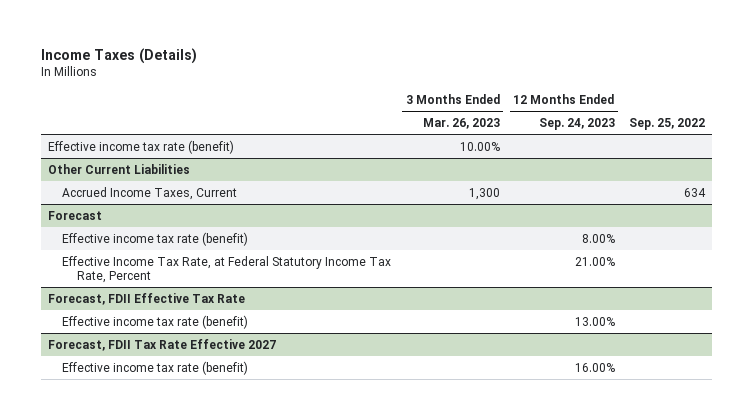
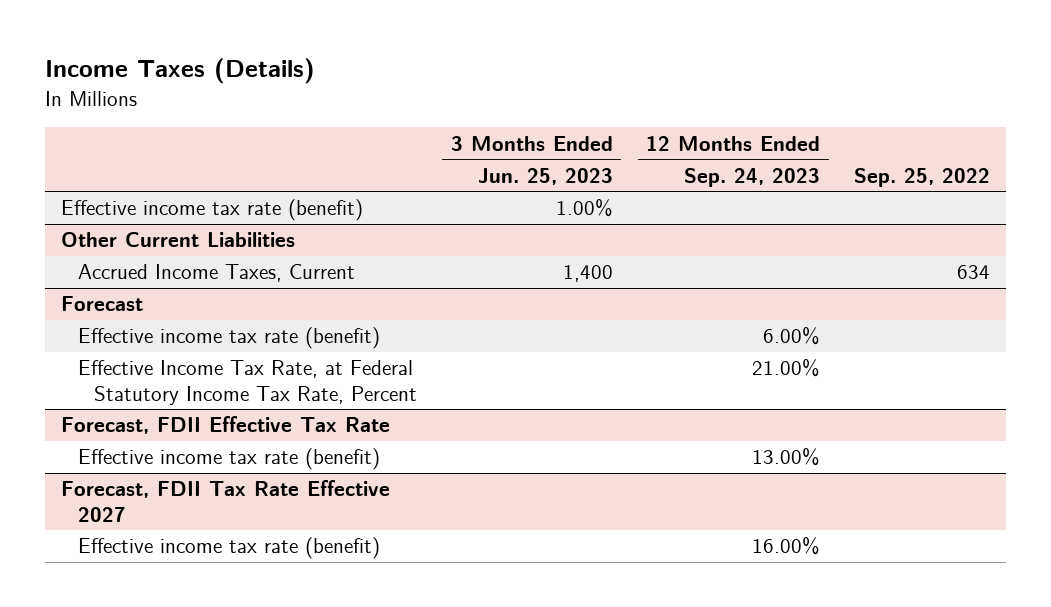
- | 3 Months Ended Mar. 26, 2023 | 12 Months Ended Sep. 24, 2023 | Sep. 25, 2022
+ | 3 Months Ended Jun. 25, 2023 | 12 Months Ended Sep. 24, 2023 | Sep. 25, 2022
@ Forecast
- Effective income tax rate (benefit) | | 8.00% |
+ Effective income tax rate (benefit) | | 6.00% |

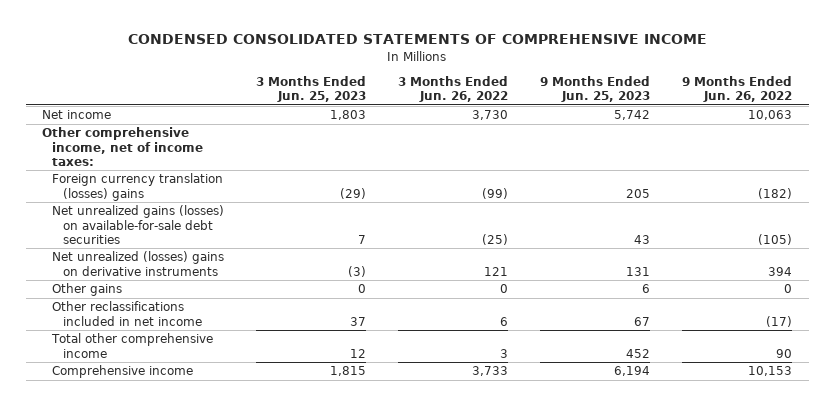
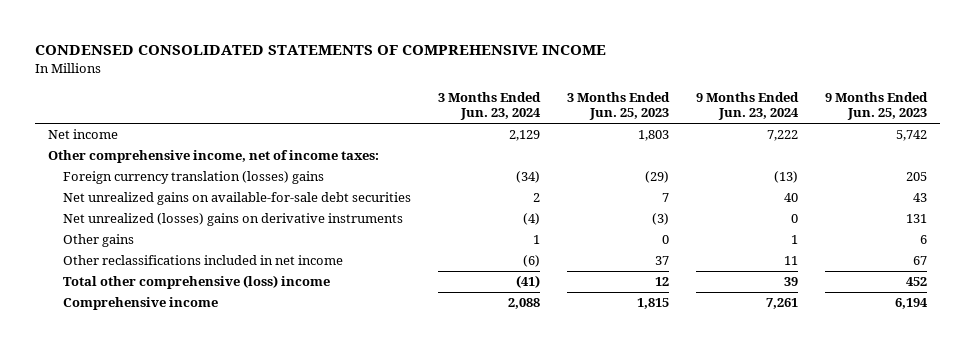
- | 3 Months Ended Jun. 25, 2023 | 3 Months Ended Jun. 26, 2022 | 9 Months Ended Jun. 25, 2023 | 9 Months Ended Jun. 26, 2022
+ | 3 Months Ended Jun. 23, 2024 | 3 Months Ended Jun. 25, 2023 | 9 Months Ended Jun. 23, 2024 | 9 Months Ended Jun. 25, 2023
- Net unrealized gains (losses) on available-for-sale debt securities | 7 | (25) | 43 | (105)
+ Net unrealized gains on available-for-sale debt securities | 2 | 7 | 40 | 43
- Total other comprehensive income | 12 | 3 | 452 | 90
+ Total other comprehensive (loss) income | (41) | 12 | 39 | 452

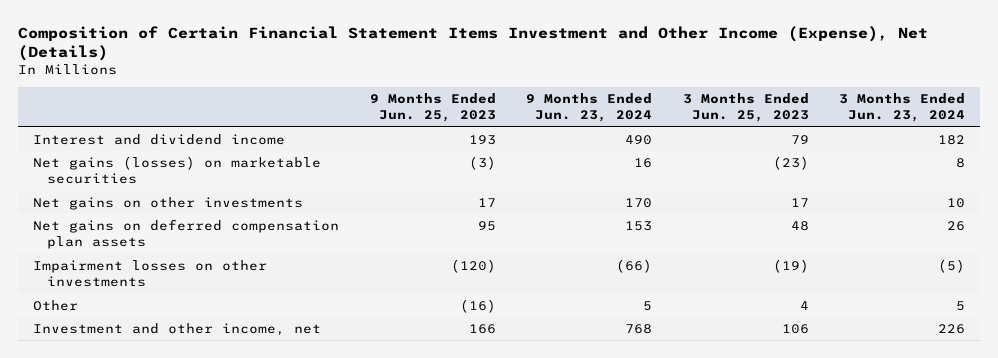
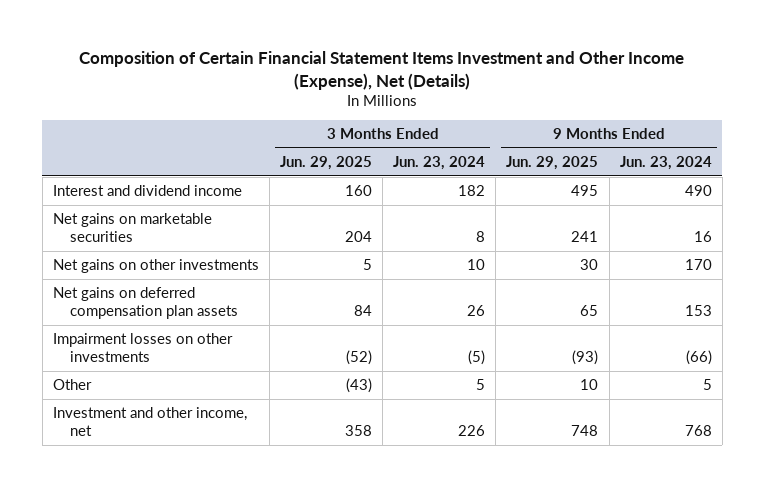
- | 9 Months Ended Jun. 25, 2023 | 9 Months Ended Jun. 23, 2024 | 3 Months Ended Jun. 25, 2023 | 3 Months Ended Jun. 23, 2024
+ | 3 Months Ended Jun. 29, 2025 | 3 Months Ended Jun. 23, 2024 | 9 Months Ended Jun. 29, 2025 | 9 Months Ended Jun. 23, 2024
- Net gains (losses) on marketable securities | (3) | 16 | (23) | 8
+ Net gains on marketable securities | 204 | 8 | 241 | 16

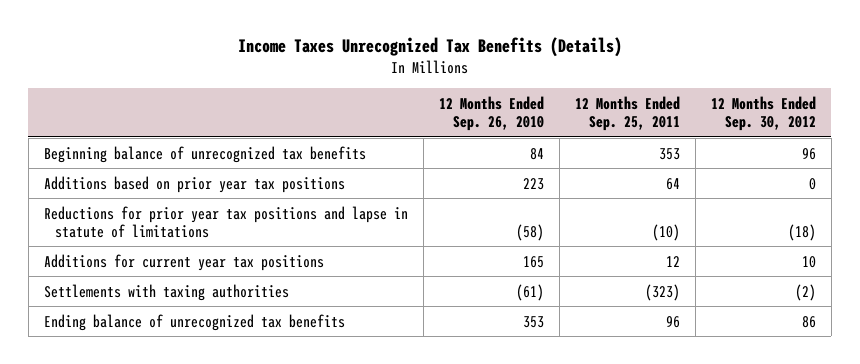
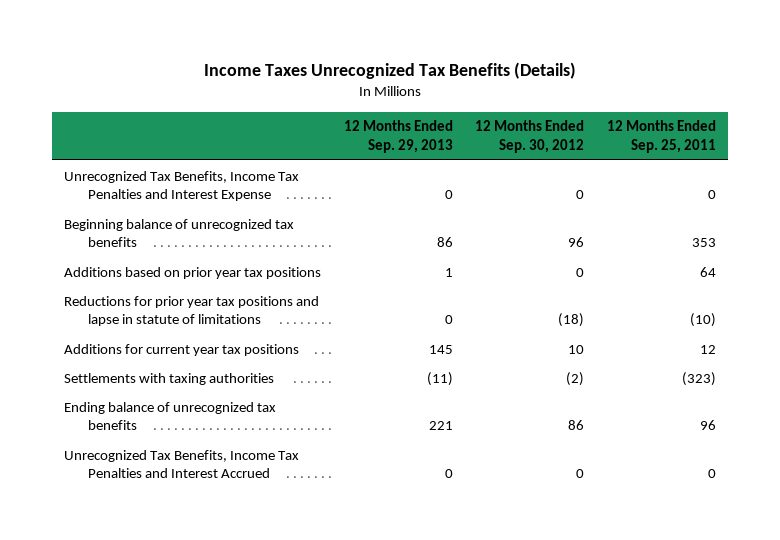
- | 12 Months Ended Sep. 26, 2010 | 12 Months Ended Sep. 25, 2011 | 12 Months Ended Sep. 30, 2012
+ | 12 Months Ended Sep. 29, 2013 | 12 Months Ended Sep. 30, 2012 | 12 Months Ended Sep. 25, 2011
+ Unrecognized Tax Benefits, Income Tax Penalties and Interest Expense | 0 | 0 | 0
+ Unrecognized Tax Benefits, Income Tax Penalties and Interest Accrued | 0 | 0 | 0

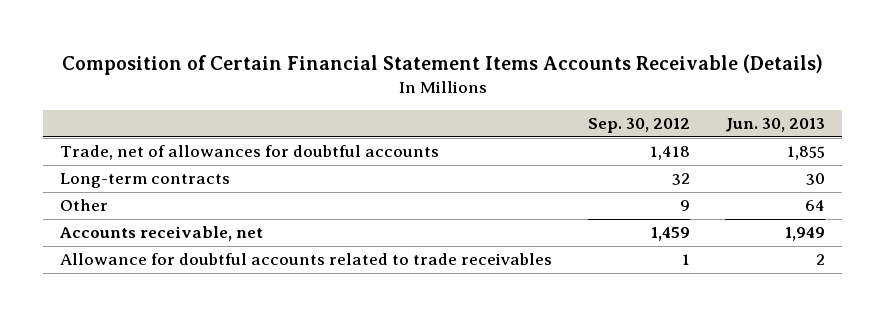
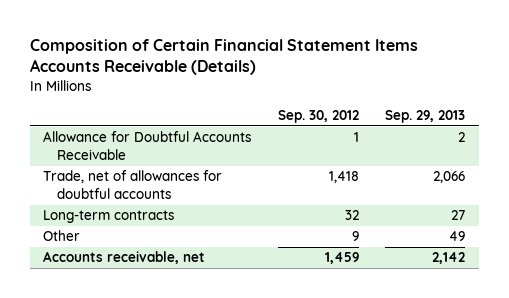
- | Sep. 30, 2012 | Jun. 30, 2013
+ | Sep. 30, 2012 | Sep. 29, 2013
+ Allowance for Doubtful Accounts Receivable | 1 | 2
- Allowance for doubtful accounts related to trade receivables | 1 | 2

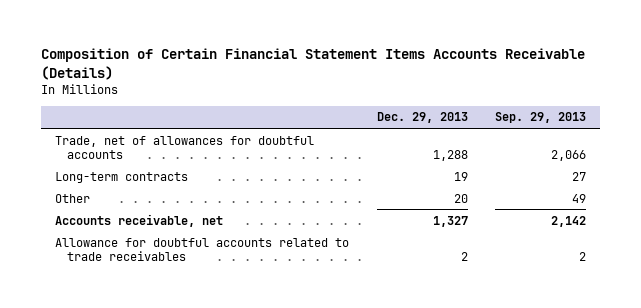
- | Sep. 30, 2012 | Sep. 29, 2013
+ | Dec. 29, 2013 | Sep. 29, 2013
- Allowance for Doubtful Accounts Receivable | 1 | 2
+ Allowance for doubtful accounts related to trade receivables | 2 | 2

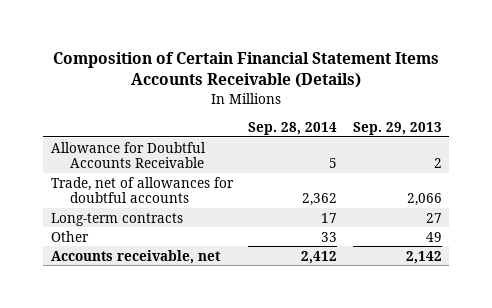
- | Dec. 29, 2013 | Sep. 29, 2013
+ | Sep. 28, 2014 | Sep. 29, 2013
+ Allowance for Doubtful Accounts Receivable | 5 | 2
- Allowance for doubtful accounts related to trade receivables | 2 | 2

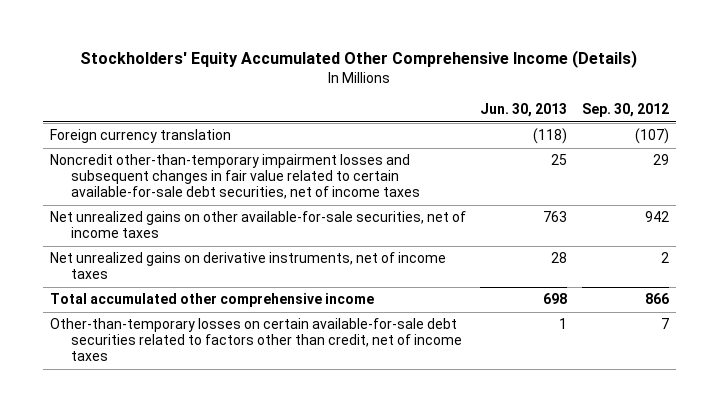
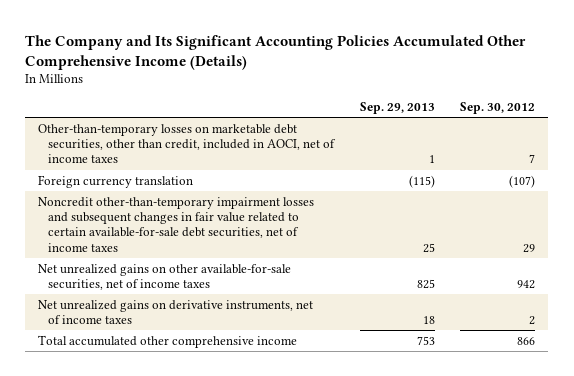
- Stockholders' Equity Accumulated Other Comprehensive Income (Details)
+ The Company and Its Significant Accounting Policies Accumulated Other Comprehensive Income (Details)
- | Jun. 30, 2013 | Sep. 30, 2012
+ | Sep. 29, 2013 | Sep. 30, 2012
+ Other-than-temporary losses on marketable debt securities, other than credit, included in AOCI, net of income taxes | 1 | 7
- Other-than-temporary losses on certain available-for-sale debt securities related to factors other than credit, net of income taxes | 1 | 7

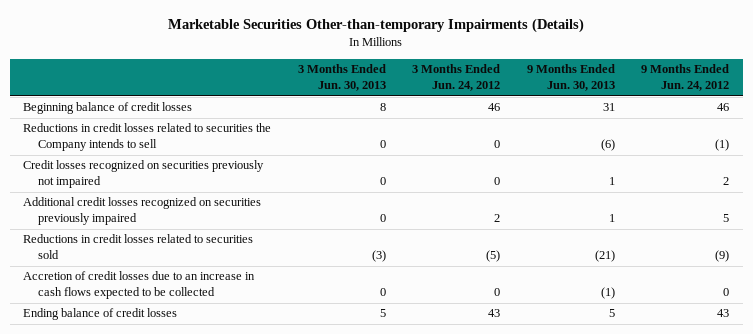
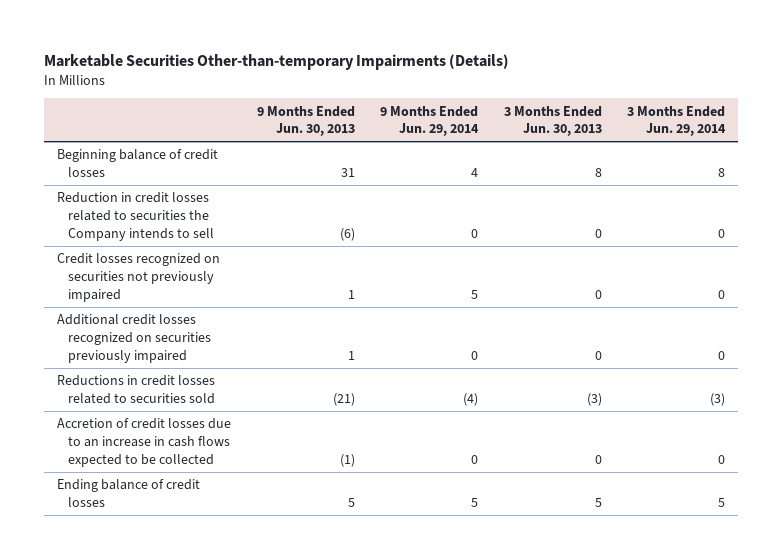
- | 3 Months Ended Jun. 30, 2013 | 3 Months Ended Jun. 24, 2012 | 9 Months Ended Jun. 30, 2013 | 9 Months Ended Jun. 24, 2012
+ | 9 Months Ended Jun. 30, 2013 | 9 Months Ended Jun. 29, 2014 | 3 Months Ended Jun. 30, 2013 | 3 Months Ended Jun. 29, 2014
- Reductions in credit losses related to securities the Company intends to sell | 0 | 0 | (6) | (1)
- Credit losses recognized on securities previously not impaired | 0 | 0 | 1 | 2
+ Reduction in credit losses related to securities the Company intends to sell | (6) | 0 | 0 | 0
+ Credit losses recognized on securities not previously impaired | 1 | 5 | 0 | 0

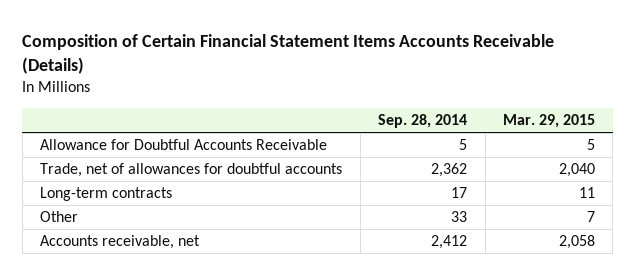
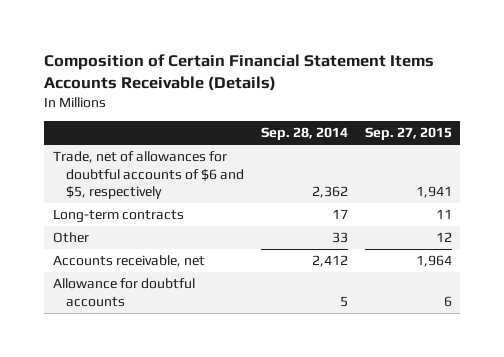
- | Sep. 28, 2014 | Mar. 29, 2015
+ | Sep. 28, 2014 | Sep. 27, 2015
- Allowance for Doubtful Accounts Receivable | 5 | 5
- Trade, net of allowances for doubtful accounts | 2,362 | 2,040
+ Trade, net of allowances for doubtful accounts of $6 and $5, respectively | 2,362 | 1,941
+ Allowance for doubtful accounts | 5 | 6

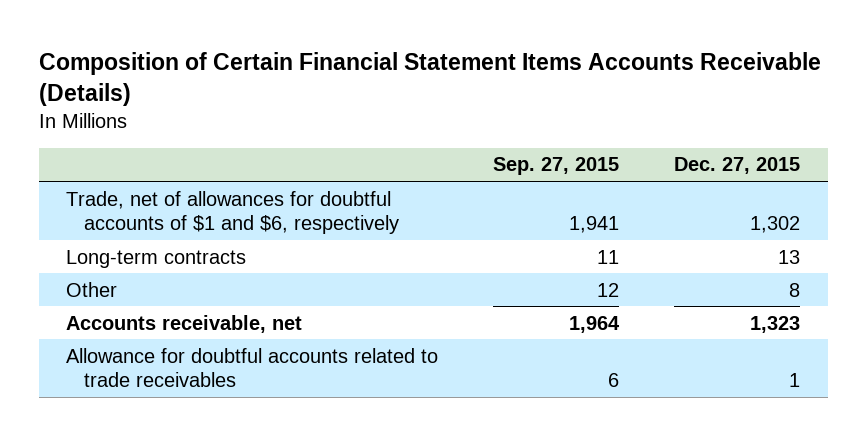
- | Sep. 28, 2014 | Sep. 27, 2015
+ | Sep. 27, 2015 | Dec. 27, 2015
- Trade, net of allowances for doubtful accounts of $6 and $5, respectively | 2,362 | 1,941
+ Trade, net of allowances for doubtful accounts of $1 and $6, respectively | 1,941 | 1,302
- Allowance for doubtful accounts | 5 | 6
+ Allowance for doubtful accounts related to trade receivables | 6 | 1

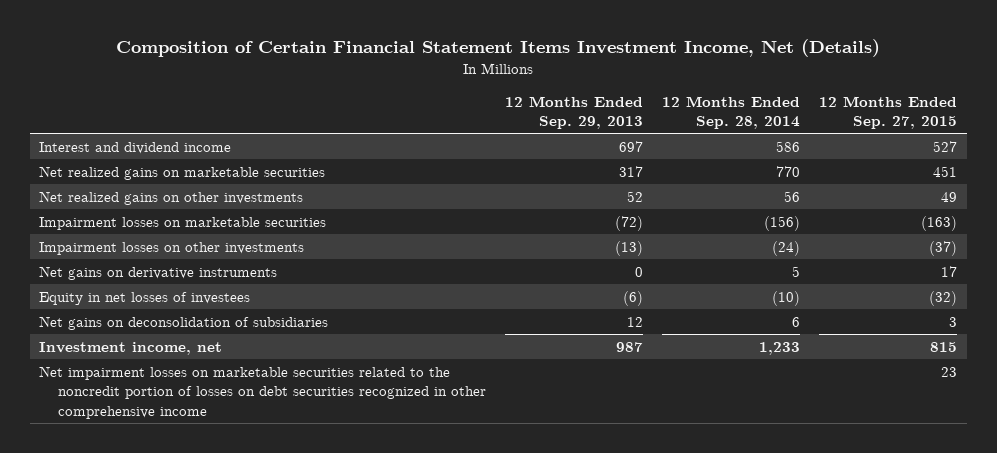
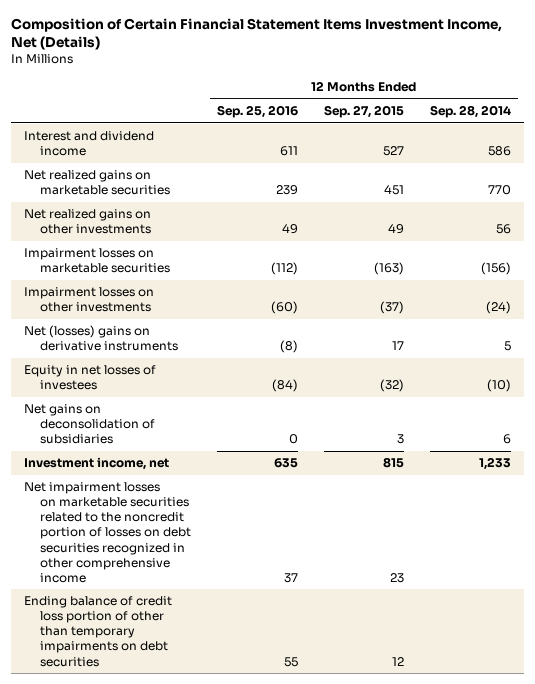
- | 12 Months Ended Sep. 29, 2013 | 12 Months Ended Sep. 28, 2014 | 12 Months Ended Sep. 27, 2015
+ | 12 Months Ended Sep. 25, 2016 | 12 Months Ended Sep. 27, 2015 | 12 Months Ended Sep. 28, 2014
- Net gains on derivative instruments | 0 | 5 | 17
+ Net (losses) gains on derivative instruments | (8) | 17 | 5
+ Ending balance of credit loss portion of other than temporary impairments on debt securities | 55 | 12 |

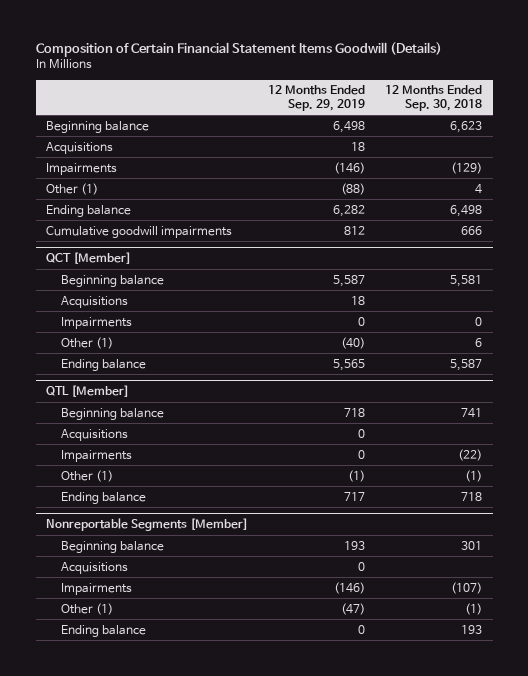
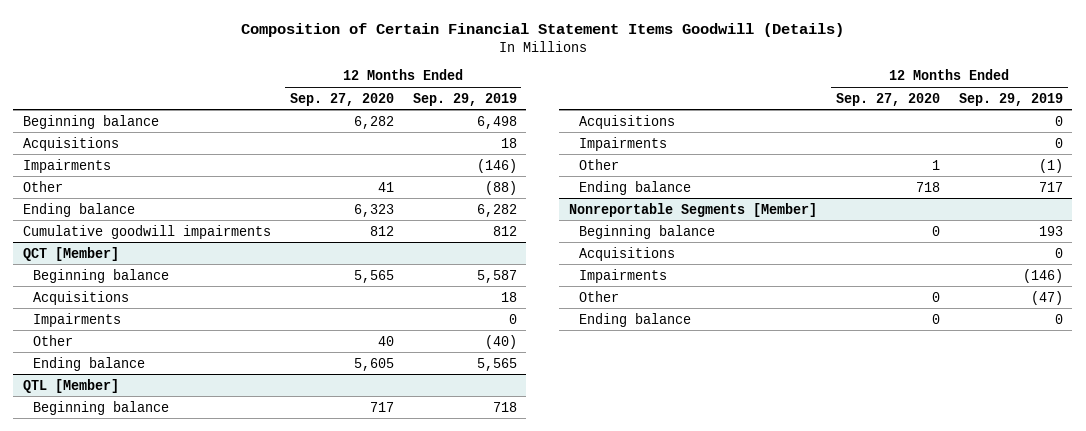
- | 12 Months Ended Sep. 29, 2019 | 12 Months Ended Sep. 30, 2018
+ | 12 Months Ended Sep. 27, 2020 | 12 Months Ended Sep. 29, 2019
- Other (1) | (88) | 4
+ Other | 41 | (88)
@ QCT [Member]
- Other (1) | (40) | 6
+ Other | 40 | (40)
@ QTL [Member]
- Other (1) | (1) | (1)
+ Other | 1 | (1)
@ Nonreportable Segments [Member]
- Other (1) | (47) | (1)
+ Other | 0 | (47)

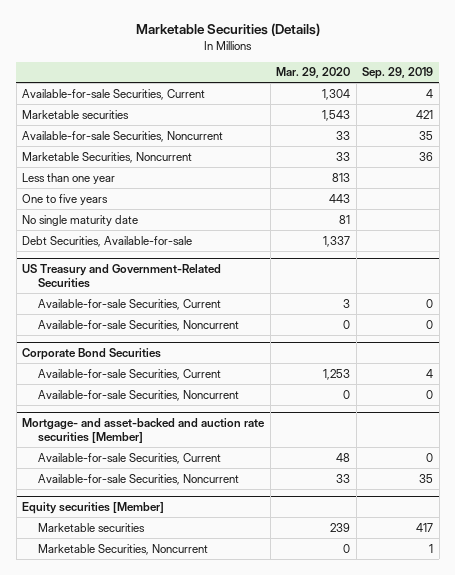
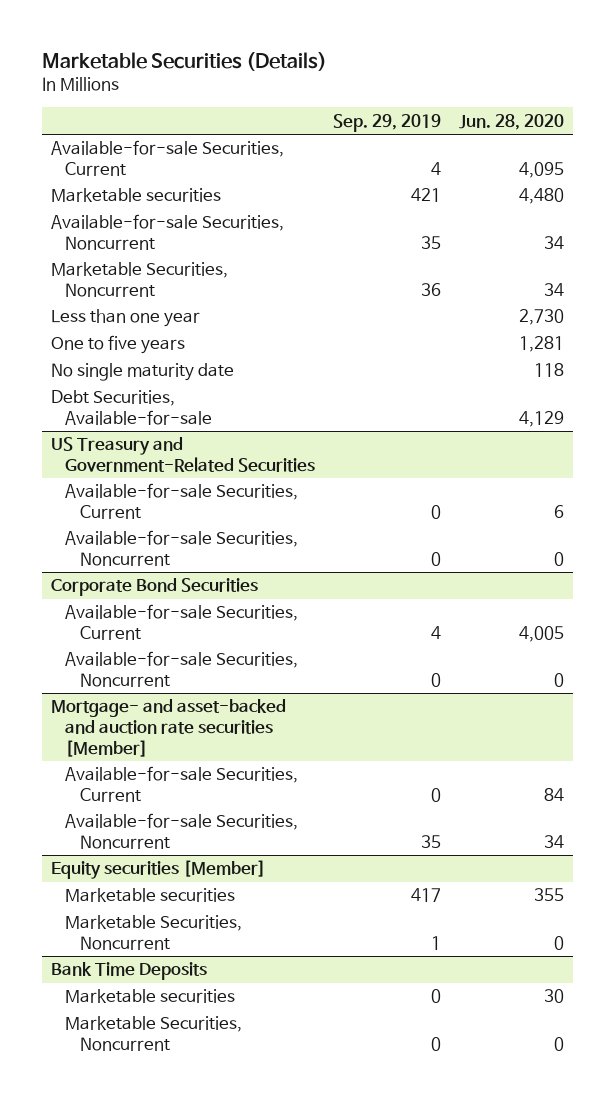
- | Mar. 29, 2020 | Sep. 29, 2019
+ | Sep. 29, 2019 | Jun. 28, 2020
+ Bank Time Deposits
+ Marketable securities | 0 | 30
+ Marketable Securities, Noncurrent | 0 | 0

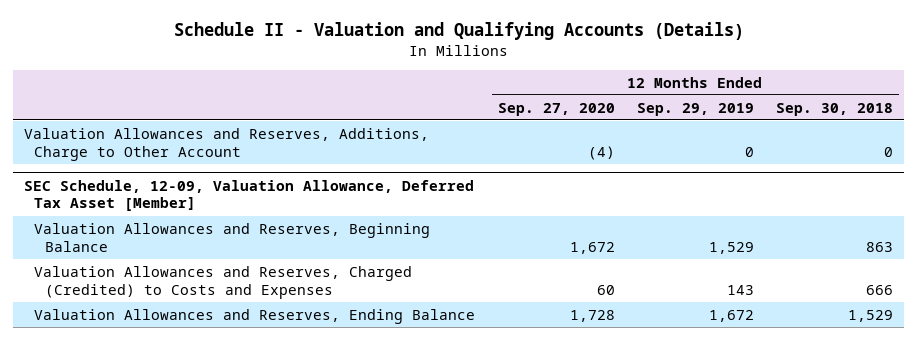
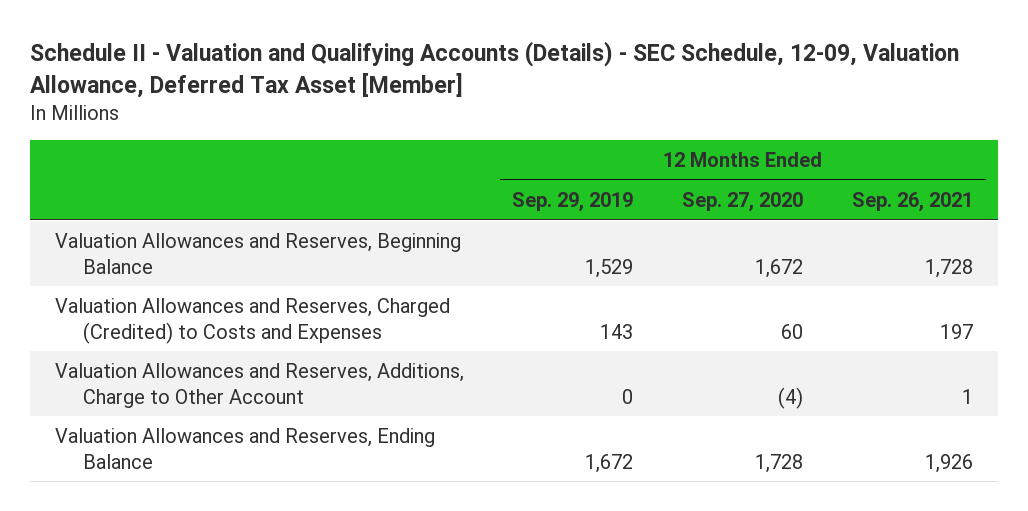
- Schedule II - Valuation and Qualifying Accounts (Details)
+ Schedule II - Valuation and Qualifying Accounts (Details) - SEC Schedule, 12-09, Valuation Allowance, Deferred Tax Asset [Member]
- | 12 Months Ended Sep. 27, 2020 | 12 Months Ended Sep. 29, 2019 | 12 Months Ended Sep. 30, 2018
+ | 12 Months Ended Sep. 29, 2019 | 12 Months Ended Sep. 27, 2020 | 12 Months Ended Sep. 26, 2021
- SEC Schedule, 12-09, Valuation Allowance, Deferred Tax Asset [Member]
moved down: Valuation Allowances and Reserves, Additions, Charge to Other Account | 0 | (4) | 1

